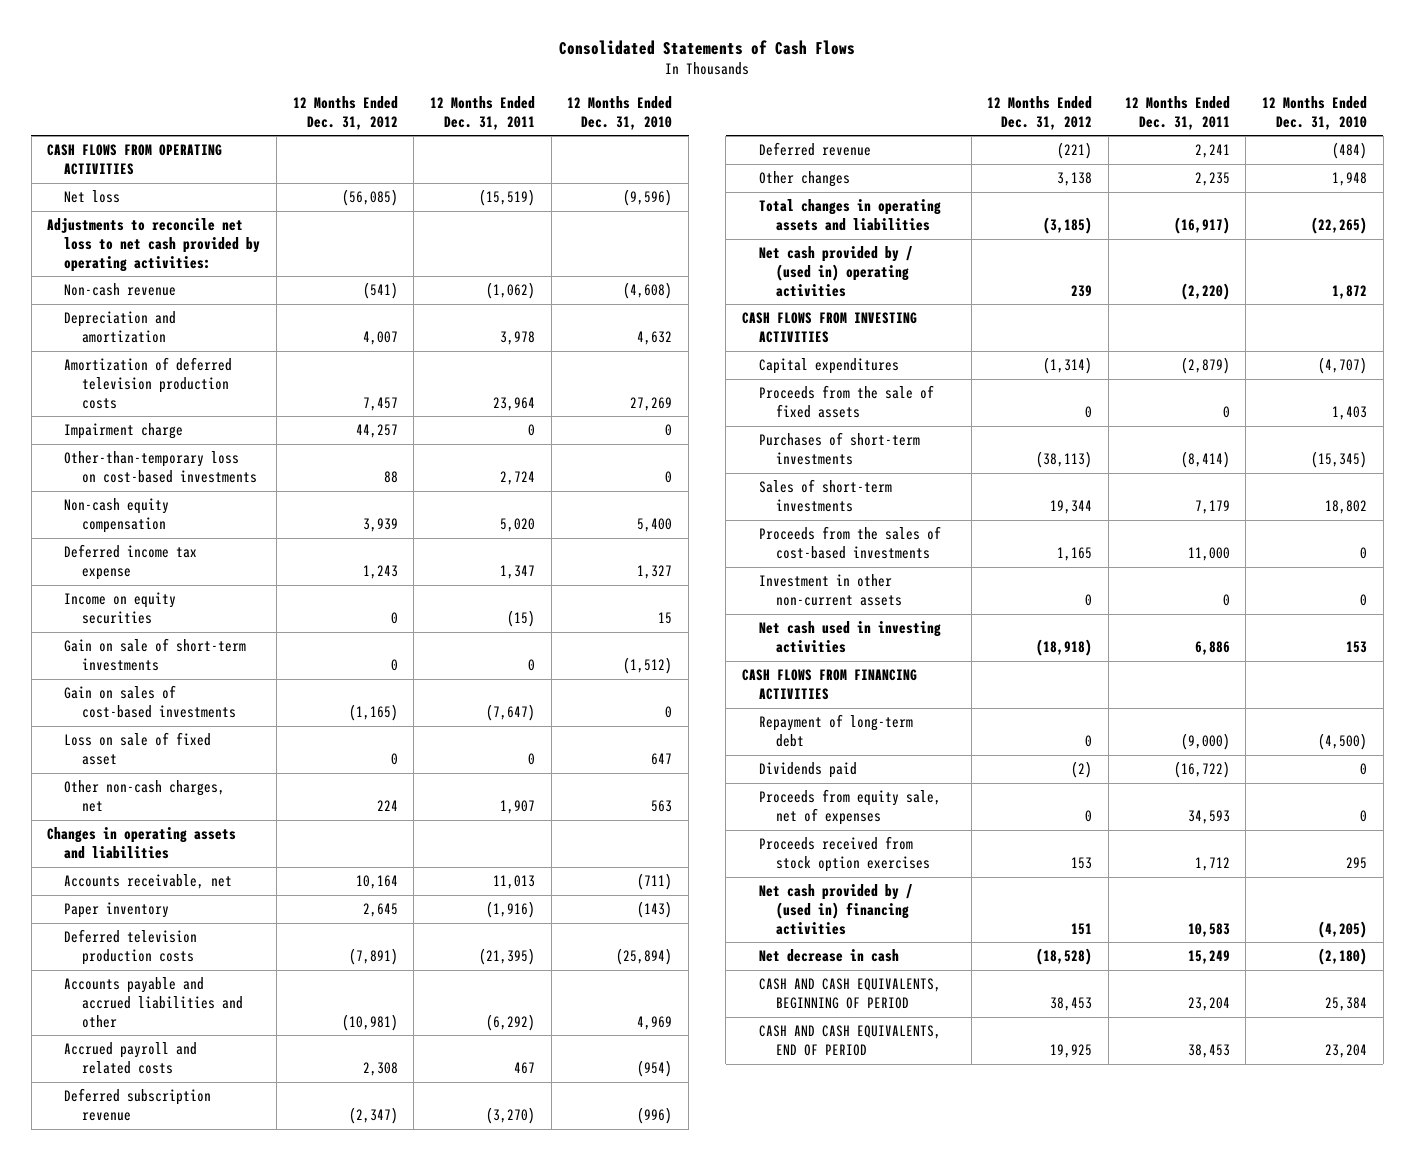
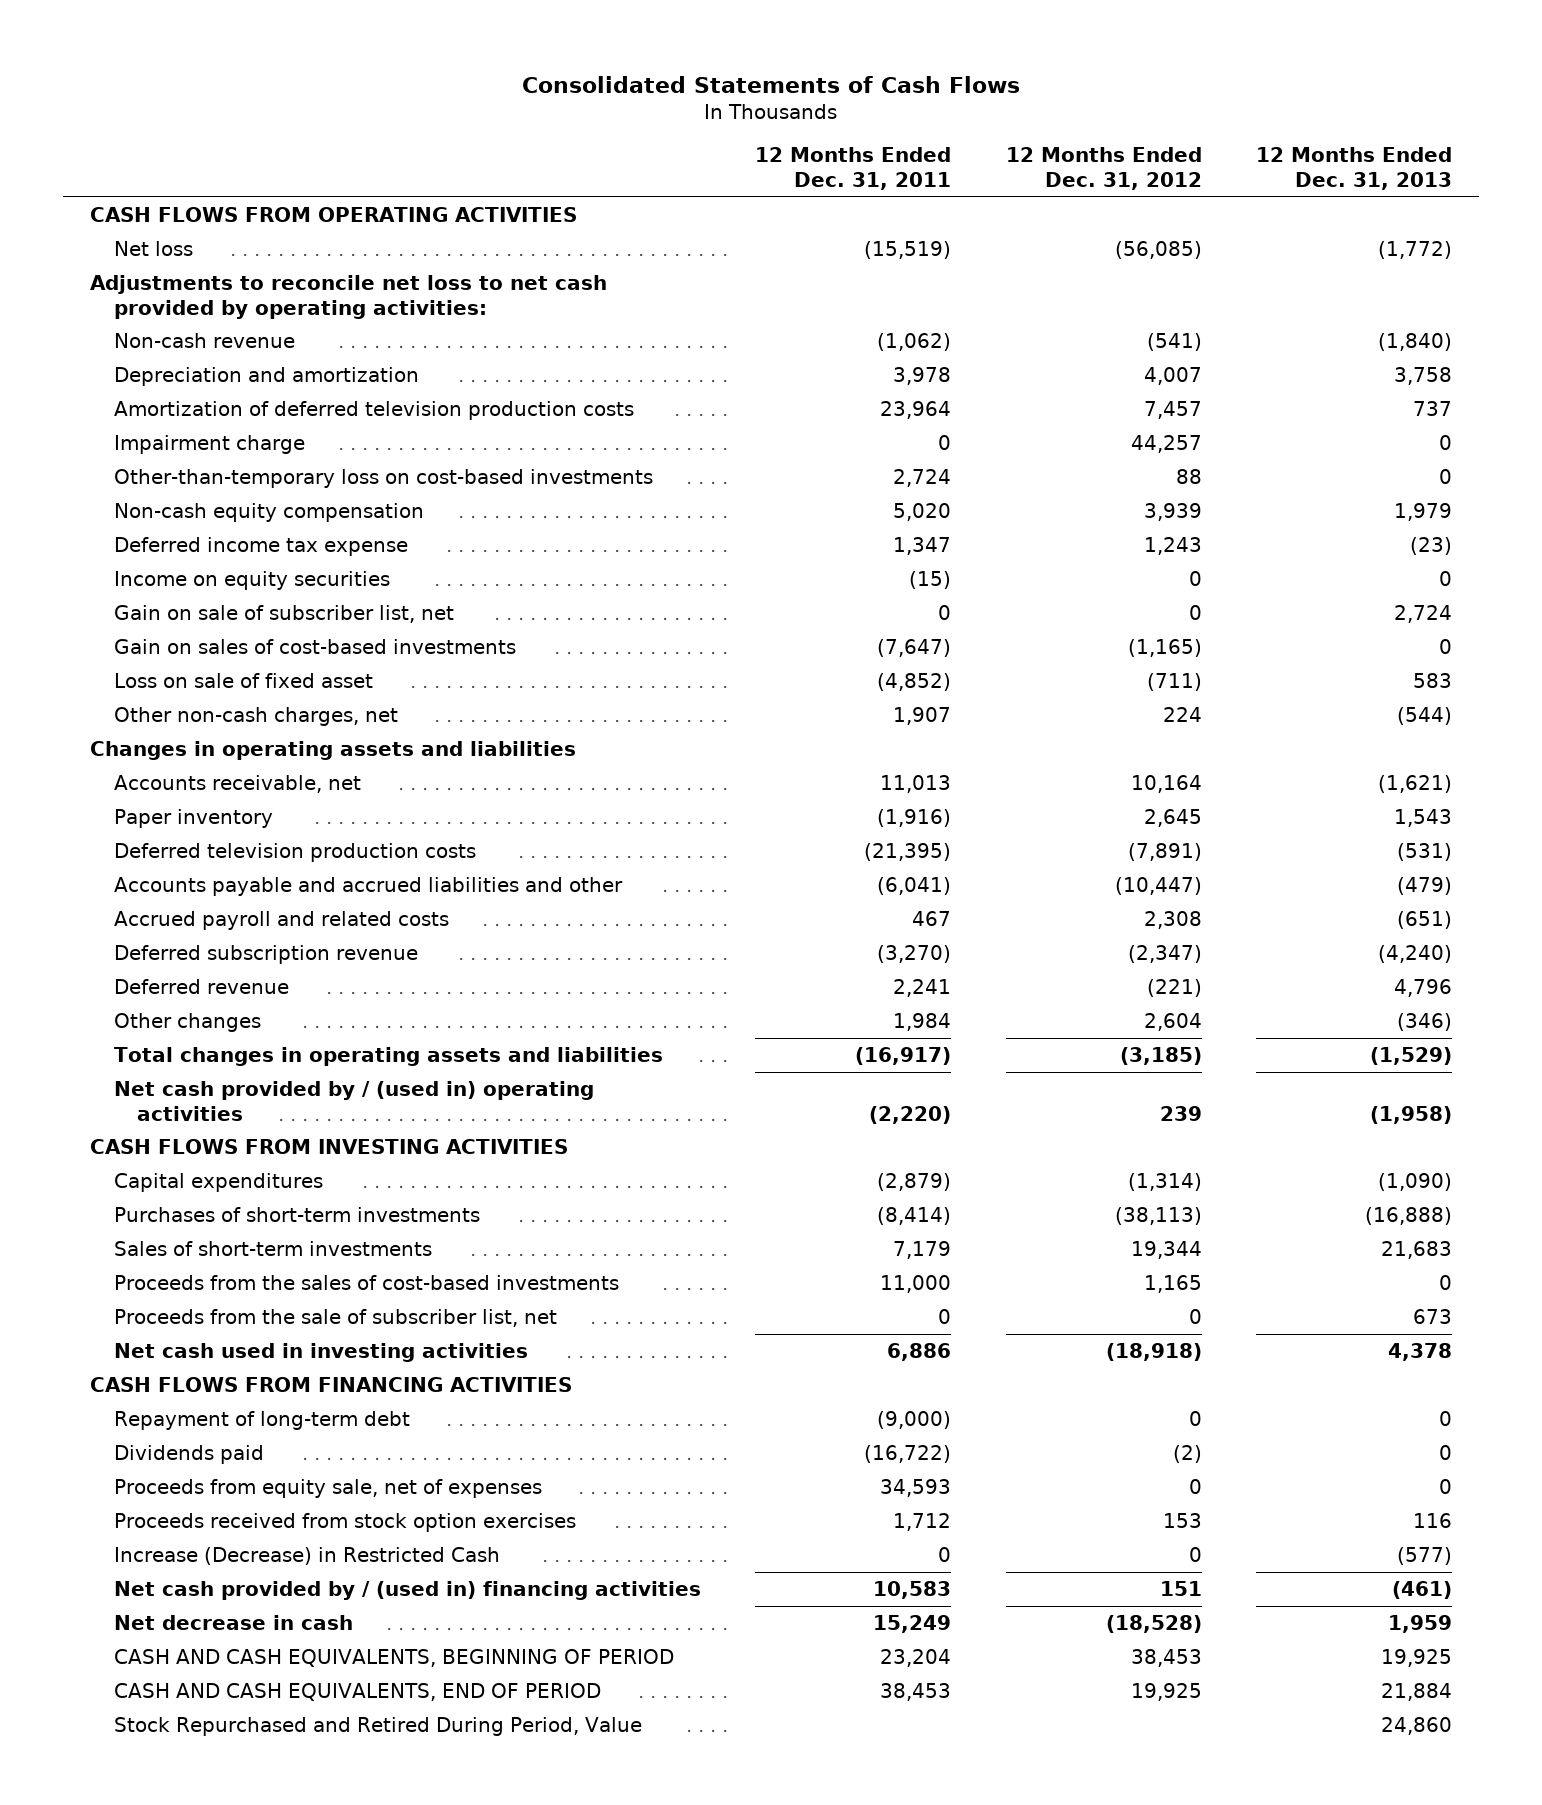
- | 12 Months Ended Dec. 31, 2012 | 12 Months Ended Dec. 31, 2011 | 12 Months Ended Dec. 31, 2010
+ | 12 Months Ended Dec. 31, 2011 | 12 Months Ended Dec. 31, 2012 | 12 Months Ended Dec. 31, 2013
- Gain on sale of short-term investments | 0 | 0 | (1,512)
+ Gain on sale of subscriber list, net | 0 | 0 | 2,724
- Loss on sale of fixed asset | 0 | 0 | 647
+ Loss on sale of fixed asset | (4,852) | (711) | 583
- Accounts payable and accrued liabilities and other | (10,981) | (6,292) | 4,969
+ Accounts payable and accrued liabilities and other | (6,041) | (10,447) | (479)
- Other changes | 3,138 | 2,235 | 1,948
+ Other changes | 1,984 | 2,604 | (346)
- Proceeds from the sale of fixed assets | 0 | 0 | 1,403
- Investment in other non-current assets | 0 | 0 | 0
+ Proceeds from the sale of subscriber list, net | 0 | 0 | 673
+ Increase (Decrease) in Restricted Cash | 0 | 0 | (577)
+ Stock Repurchased and Retired During Period, Value | | | 24,860

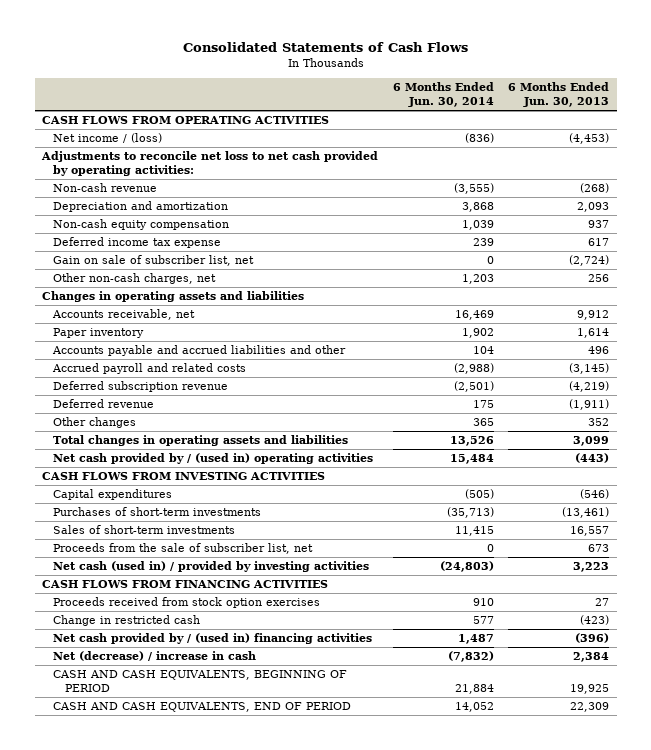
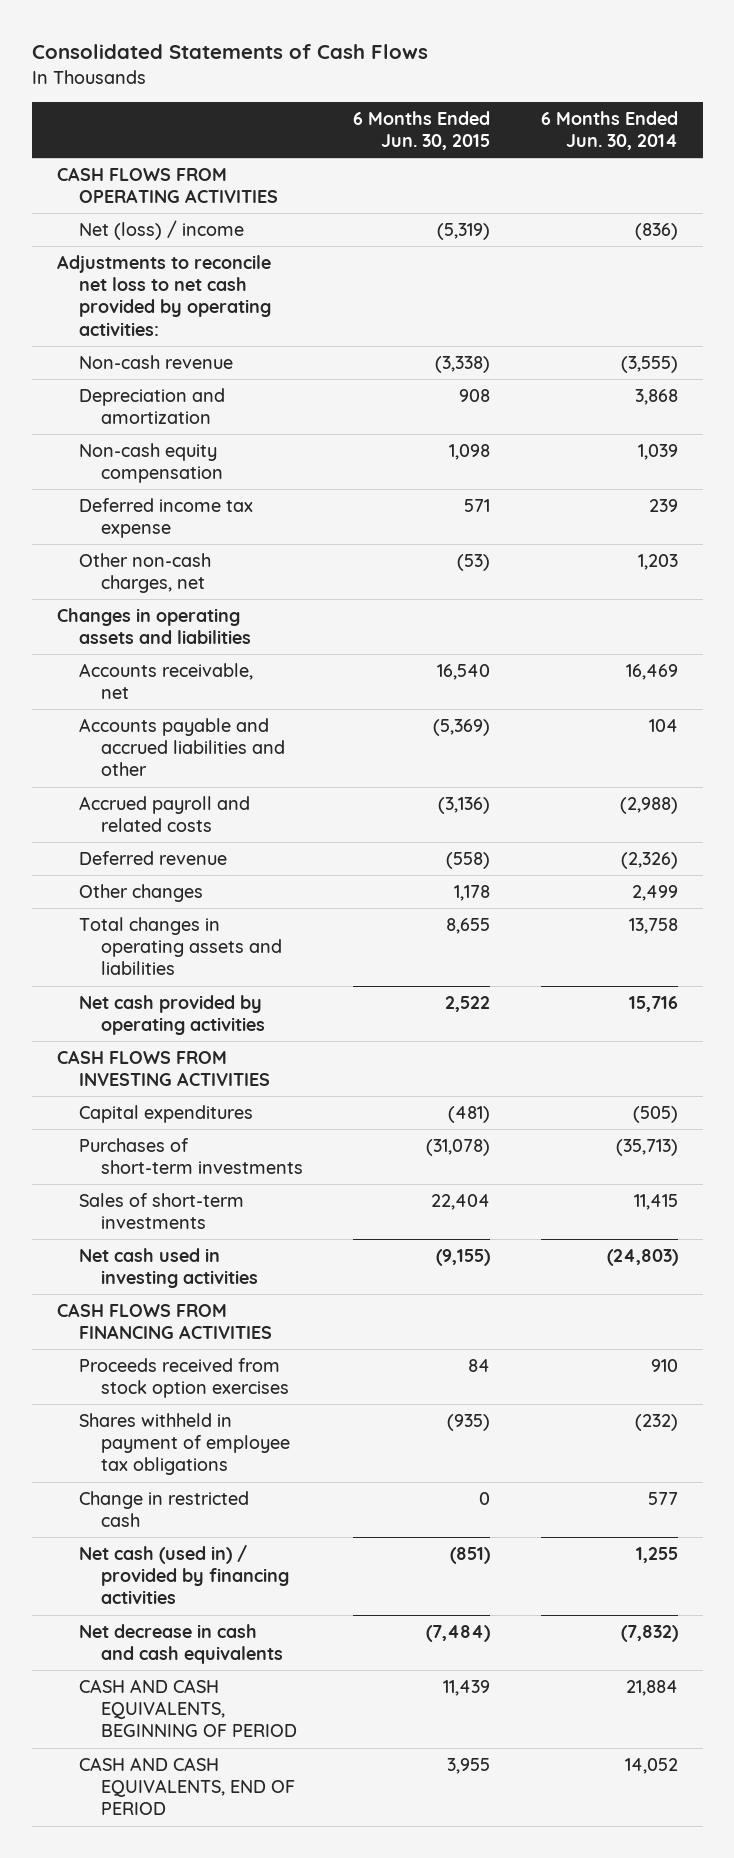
- | 6 Months Ended Jun. 30, 2014 | 6 Months Ended Jun. 30, 2013
+ | 6 Months Ended Jun. 30, 2015 | 6 Months Ended Jun. 30, 2014
- Net income / (loss) | (836) | (4,453)
+ Net (loss) / income | (5,319) | (836)
- Gain on sale of subscriber list, net | 0 | (2,724)
- Paper inventory | 1,902 | 1,614
- Deferred subscription revenue | (2,501) | (4,219)
- Deferred revenue | 175 | (1,911)
- Other changes | 365 | 352
- Total changes in operating assets and liabilities | 13,526 | 3,099
- Net cash provided by / (used in) operating activities | 15,484 | (443)
+ Deferred revenue | (558) | (2,326)
+ Other changes | 1,178 | 2,499
+ Total changes in operating assets and liabilities | 8,655 | 13,758
+ Net cash provided by operating activities | 2,522 | 15,716
- Proceeds from the sale of subscriber list, net | 0 | 673
- Net cash (used in) / provided by investing activities | (24,803) | 3,223
+ Net cash used in investing activities | (9,155) | (24,803)
+ Shares withheld in payment of employee tax obligations | (935) | (232)
- Net cash provided by / (used in) financing activities | 1,487 | (396)
- Net (decrease) / increase in cash | (7,832) | 2,384
+ Net cash (used in) / provided by financing activities | (851) | 1,255
+ Net decrease in cash and cash equivalents | (7,484) | (7,832)

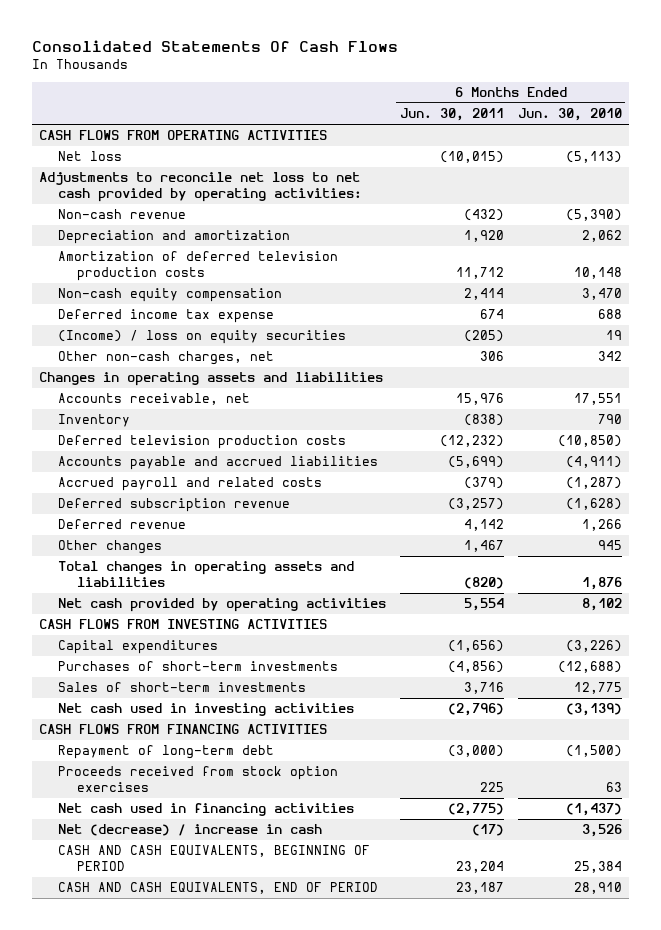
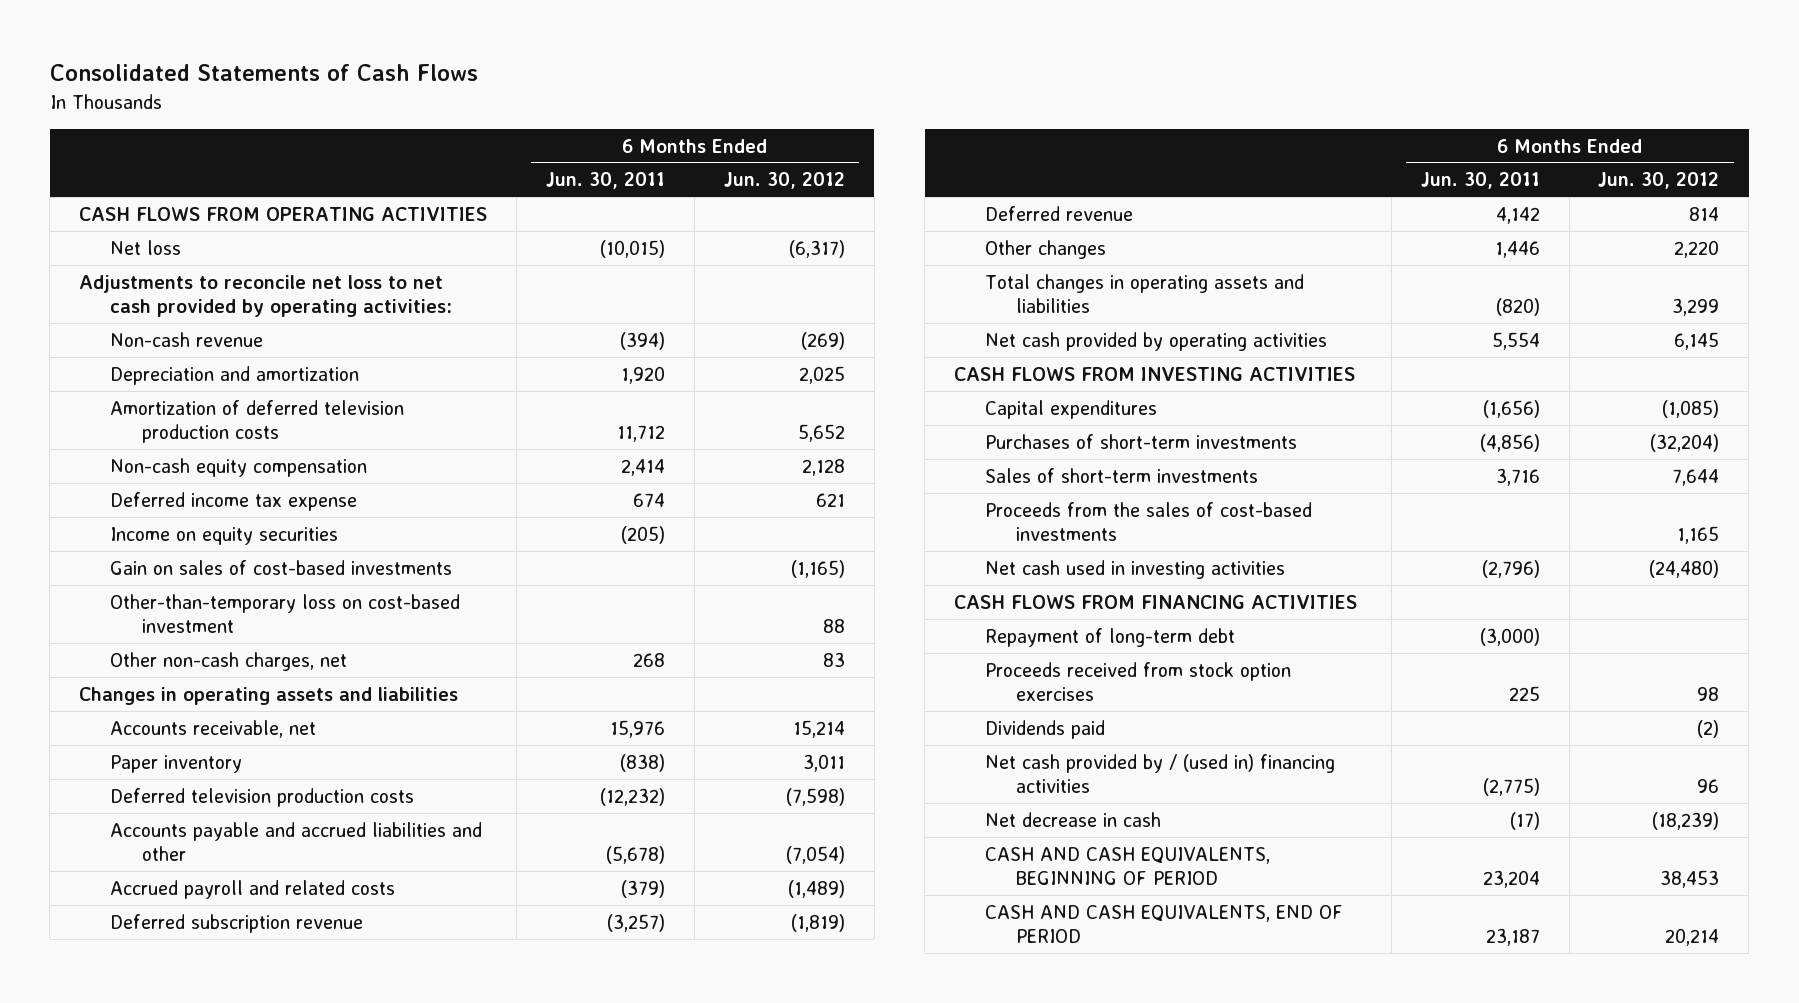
- Consolidated Statements Of Cash Flows
+ Consolidated Statements of Cash Flows
- | 6 Months Ended Jun. 30, 2011 | 6 Months Ended Jun. 30, 2010
+ | 6 Months Ended Jun. 30, 2011 | 6 Months Ended Jun. 30, 2012
- Non-cash revenue | (432) | (5,390)
+ Non-cash revenue | (394) | (269)
- (Income) / loss on equity securities | (205) | 19
- Other non-cash charges, net | 306 | 342
+ Income on equity securities | (205) |
+ Gain on sales of cost-based investments | | (1,165)
+ Other-than-temporary loss on cost-based investment | | 88
+ Other non-cash charges, net | 268 | 83
- Inventory | (838) | 790
+ Paper inventory | (838) | 3,011
- Accounts payable and accrued liabilities | (5,699) | (4,911)
+ Accounts payable and accrued liabilities and other | (5,678) | (7,054)
- Other changes | 1,467 | 945
+ Other changes | 1,446 | 2,220
+ Proceeds from the sales of cost-based investments | | 1,165
- Net cash used in financing activities | (2,775) | (1,437)
- Net (decrease) / increase in cash | (17) | 3,526
+ Dividends paid | | (2)
+ Net cash provided by / (used in) financing activities | (2,775) | 96
+ Net decrease in cash | (17) | (18,239)

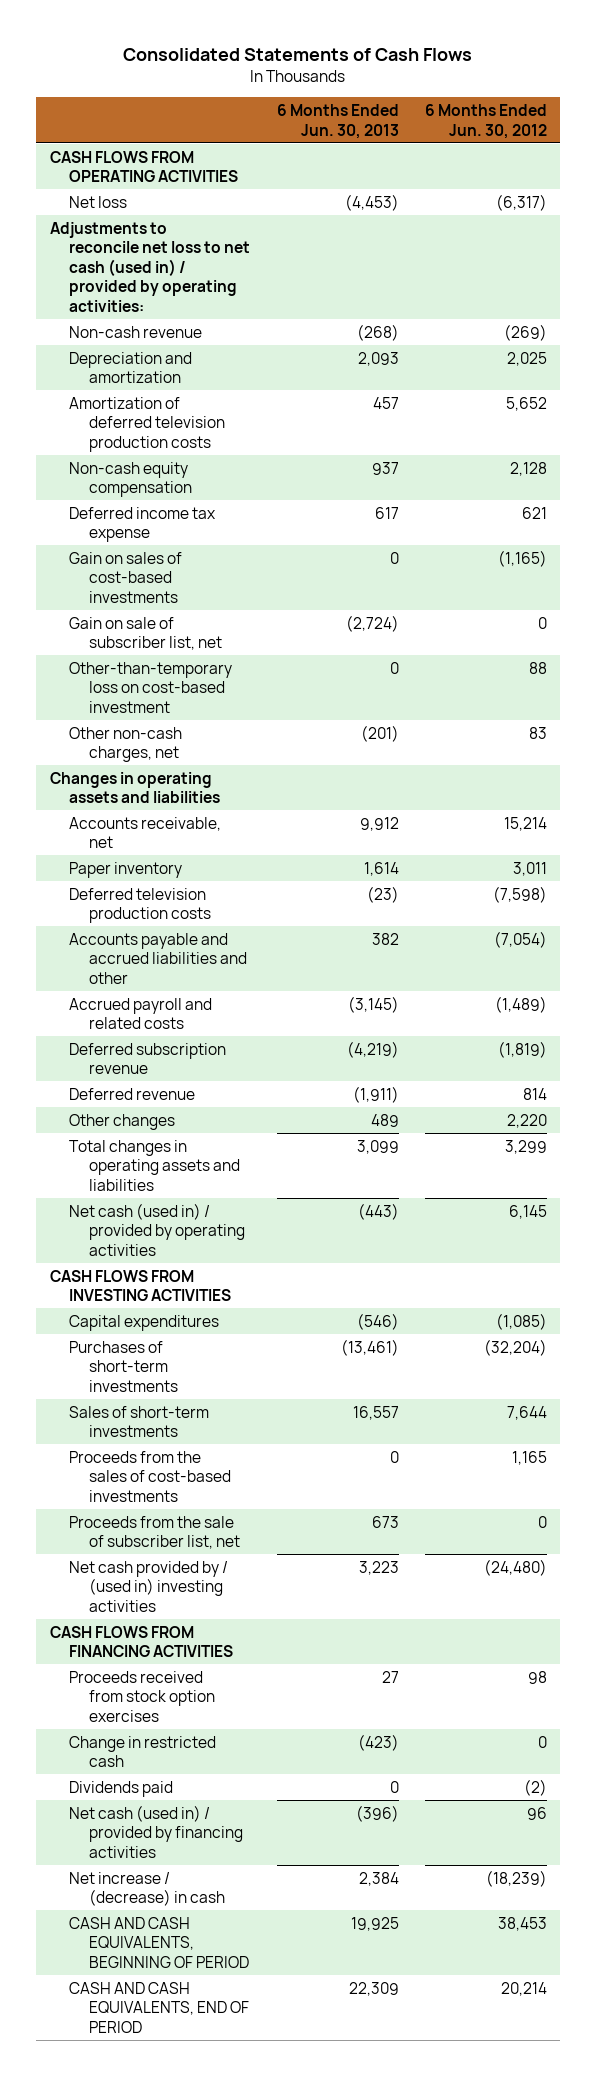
- | 6 Months Ended Jun. 30, 2011 | 6 Months Ended Jun. 30, 2012
+ | 6 Months Ended Jun. 30, 2013 | 6 Months Ended Jun. 30, 2012
- Adjustments to reconcile net loss to net cash provided by operating activities:
+ Adjustments to reconcile net loss to net cash (used in) / provided by operating activities:
- Income on equity securities | (205) |
+ Gain on sale of subscriber list, net | (2,724) | 0
- Net cash provided by operating activities | 5,554 | 6,145
+ Net cash (used in) / provided by operating activities | (443) | 6,145
- Net cash used in investing activities | (2,796) | (24,480)
+ Proceeds from the sale of subscriber list, net | 673 | 0
+ Net cash provided by / (used in) investing activities | 3,223 | (24,480)
- Repayment of long-term debt | (3,000) |
+ Change in restricted cash | (423) | 0
- Net cash provided by / (used in) financing activities | (2,775) | 96
- Net decrease in cash | (17) | (18,239)
+ Net cash (used in) / provided by financing activities | (396) | 96
+ Net increase / (decrease) in cash | 2,384 | (18,239)

